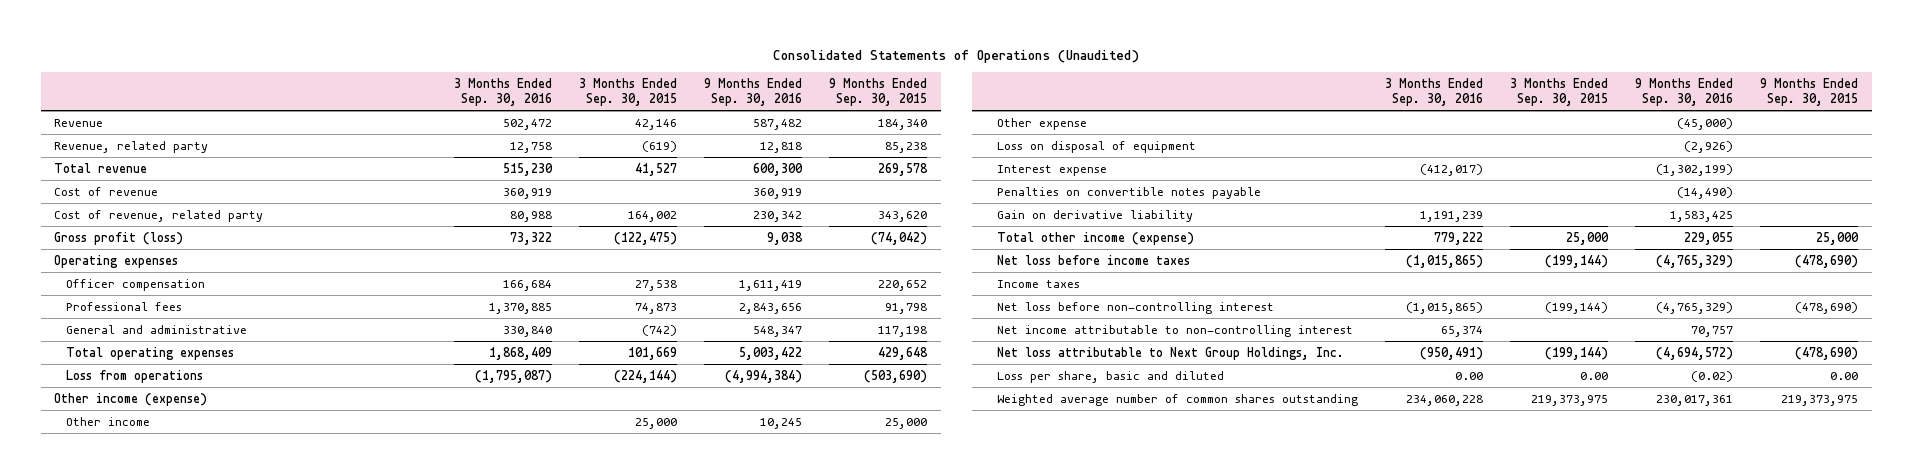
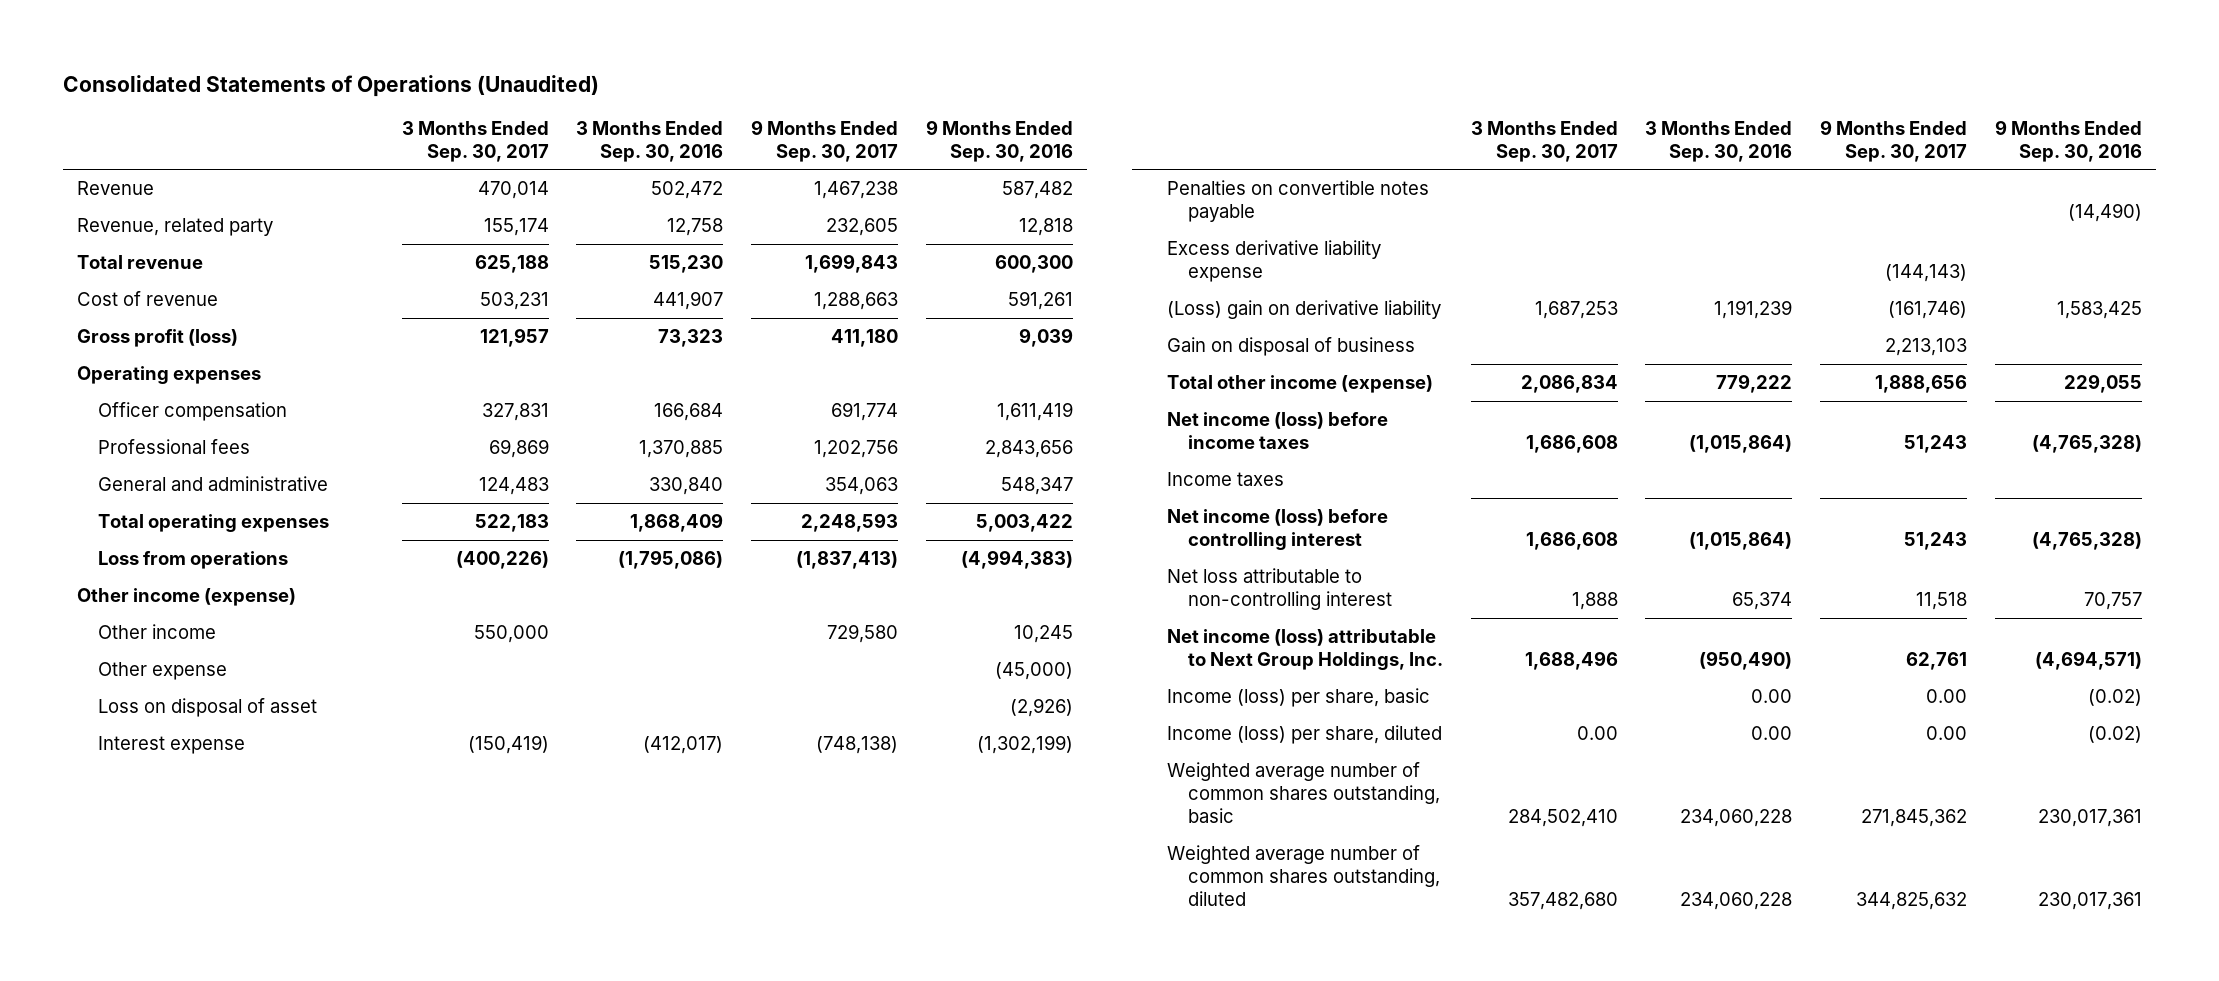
- | 3 Months Ended Sep. 30, 2016 | 3 Months Ended Sep. 30, 2015 | 9 Months Ended Sep. 30, 2016 | 9 Months Ended Sep. 30, 2015
+ | 3 Months Ended Sep. 30, 2017 | 3 Months Ended Sep. 30, 2016 | 9 Months Ended Sep. 30, 2017 | 9 Months Ended Sep. 30, 2016
- Cost of revenue | 360,919 | | 360,919 |
- Cost of revenue, related party | 80,988 | 164,002 | 230,342 | 343,620
- Gross profit (loss) | 73,322 | (122,475) | 9,038 | (74,042)
+ Cost of revenue | 503,231 | 441,907 | 1,288,663 | 591,261
+ Gross profit (loss) | 121,957 | 73,323 | 411,180 | 9,039
- Loss from operations | (1,795,087) | (224,144) | (4,994,384) | (503,690)
+ Loss from operations | (400,226) | (1,795,086) | (1,837,413) | (4,994,383)
- Loss on disposal of equipment | | | (2,926) |
+ Loss on disposal of asset | | | | (2,926)
- Gain on derivative liability | 1,191,239 | | 1,583,425 |
+ Excess derivative liability expense | | | (144,143) |
+ (Loss) gain on derivative liability | 1,687,253 | 1,191,239 | (161,746) | 1,583,425
+ Gain on disposal of business | | | 2,213,103 |
- Net loss before income taxes | (1,015,865) | (199,144) | (4,765,329) | (478,690)
+ Net income (loss) before income taxes | 1,686,608 | (1,015,864) | 51,243 | (4,765,328)
- Net loss before non-controlling interest | (1,015,865) | (199,144) | (4,765,329) | (478,690)
- Net income attributable to non-controlling interest | 65,374 | | 70,757 |
- Net loss attributable to Next Group Holdings, Inc. | (950,491) | (199,144) | (4,694,572) | (478,690)
- Loss per share, basic and diluted | 0.00 | 0.00 | (0.02) | 0.00
- Weighted average number of common shares outstanding | 234,060,228 | 219,373,975 | 230,017,361 | 219,373,975
+ Net income (loss) before controlling interest | 1,686,608 | (1,015,864) | 51,243 | (4,765,328)
+ Net loss attributable to non-controlling interest | 1,888 | 65,374 | 11,518 | 70,757
+ Net income (loss) attributable to Next Group Holdings, Inc. | 1,688,496 | (950,490) | 62,761 | (4,694,571)
+ Income (loss) per share, basic | | 0.00 | 0.00 | (0.02)
+ Income (loss) per share, diluted | 0.00 | 0.00 | 0.00 | (0.02)
+ Weighted average number of common shares outstanding, basic | 284,502,410 | 234,060,228 | 271,845,362 | 230,017,361
+ Weighted average number of common shares outstanding, diluted | 357,482,680 | 234,060,228 | 344,825,632 | 230,017,361

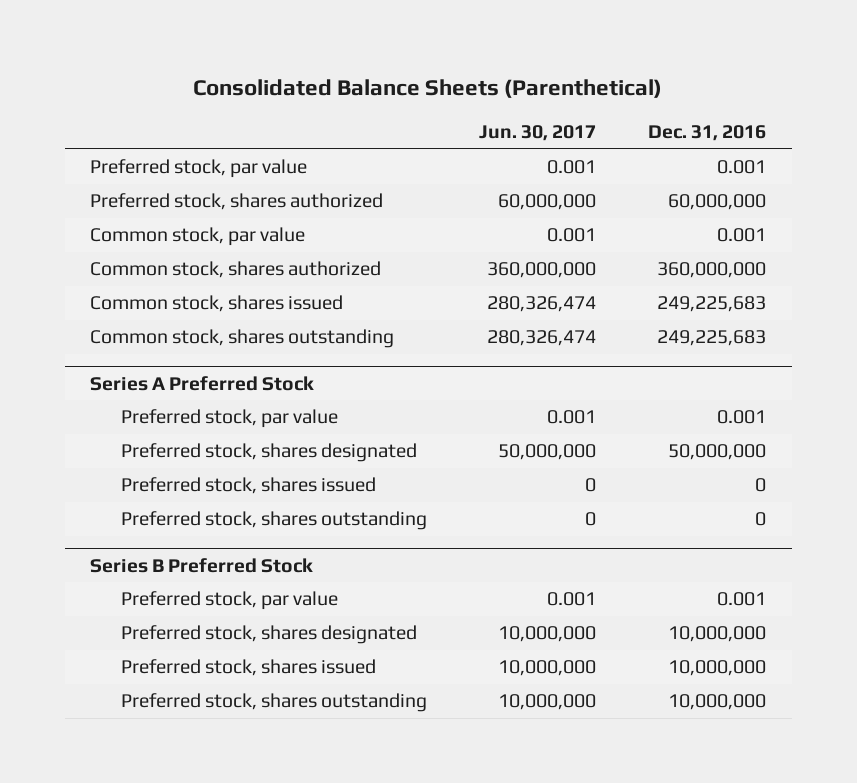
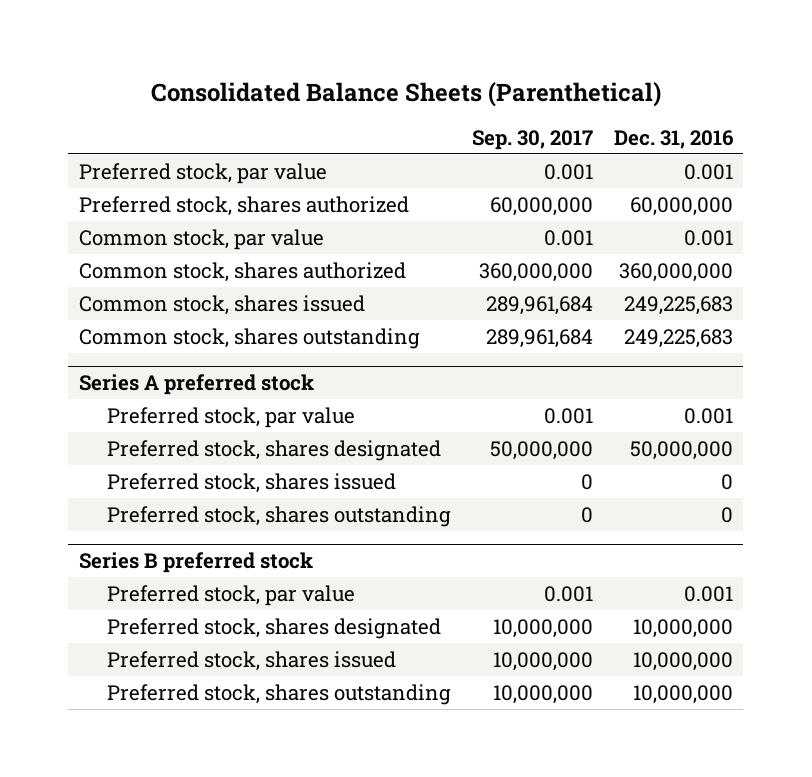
- | Jun. 30, 2017 | Dec. 31, 2016
+ | Sep. 30, 2017 | Dec. 31, 2016
- Series A Preferred Stock
+ Series A preferred stock
- Series B Preferred Stock
+ Series B preferred stock

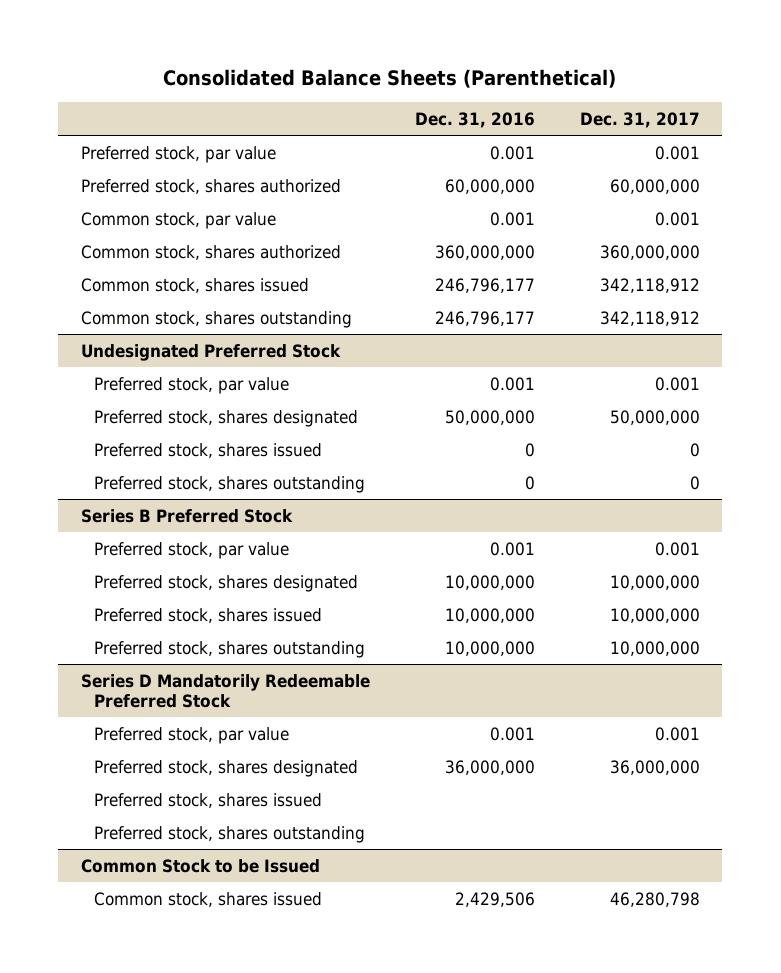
- | Sep. 30, 2017 | Dec. 31, 2016
+ | Dec. 31, 2016 | Dec. 31, 2017
- Common stock, shares issued | 289,961,684 | 249,225,683
- Common stock, shares outstanding | 289,961,684 | 249,225,683
- Series A preferred stock
+ Common stock, shares issued | 246,796,177 | 342,118,912
+ Common stock, shares outstanding | 246,796,177 | 342,118,912
+ Undesignated Preferred Stock
- Series B preferred stock
+ Series B Preferred Stock
+ Series D Mandatorily Redeemable Preferred Stock
+ Preferred stock, par value | 0.001 | 0.001
+ Preferred stock, shares designated | 36,000,000 | 36,000,000
+ Preferred stock, shares issued
+ Preferred stock, shares outstanding
+ Common Stock to be Issued
+ Common stock, shares issued | 2,429,506 | 46,280,798

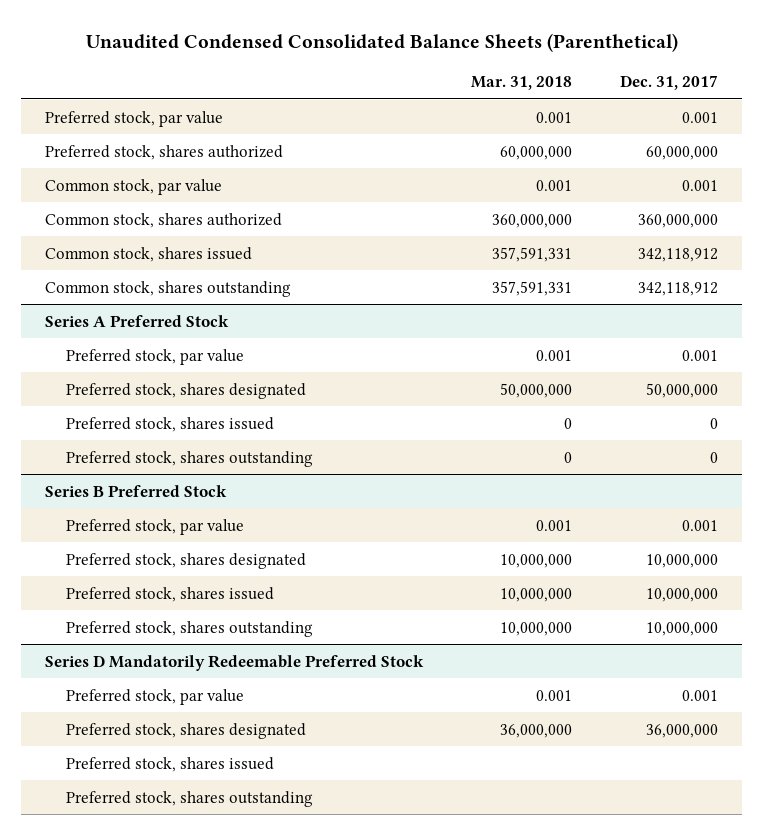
- Consolidated Balance Sheets (Parenthetical)
+ Unaudited Condensed Consolidated Balance Sheets (Parenthetical)
- | Dec. 31, 2016 | Dec. 31, 2017
+ | Mar. 31, 2018 | Dec. 31, 2017
- Undesignated Preferred Stock
+ Series A Preferred Stock
- Common Stock to be Issued
- Common stock, shares issued | 2,429,506 | 46,280,798

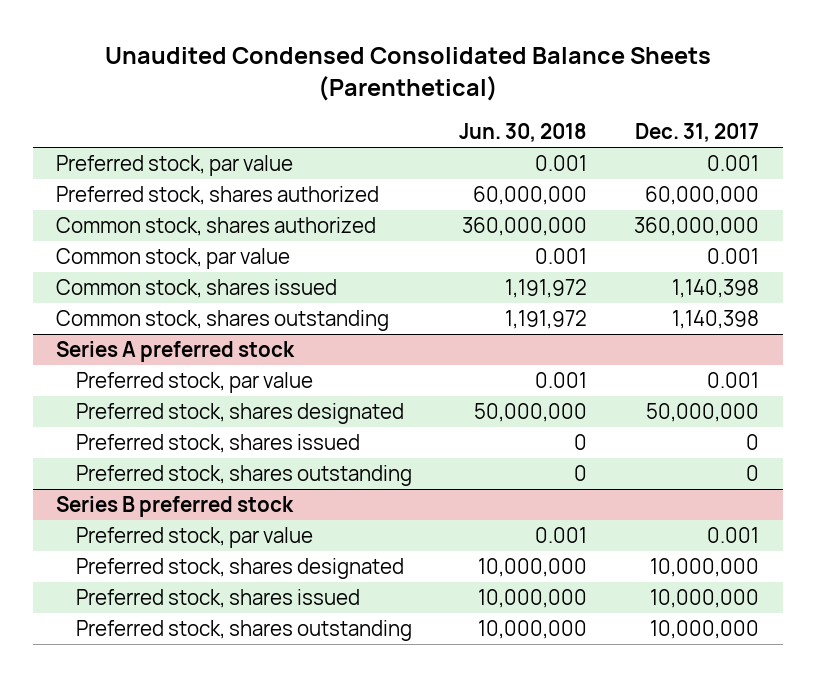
- | Mar. 31, 2018 | Dec. 31, 2017
+ | Jun. 30, 2018 | Dec. 31, 2017
- Common stock, shares issued | 357,591,331 | 342,118,912
- Common stock, shares outstanding | 357,591,331 | 342,118,912
- Series A Preferred Stock
moved down: Common stock, par value | 0.001 | 0.001
+ Common stock, shares issued | 1,191,972 | 1,140,398
+ Common stock, shares outstanding | 1,191,972 | 1,140,398
+ Series A preferred stock
- Series B Preferred Stock
+ Series B preferred stock
- Series D Mandatorily Redeemable Preferred Stock
- Preferred stock, par value | 0.001 | 0.001
- Preferred stock, shares designated | 36,000,000 | 36,000,000
- Preferred stock, shares issued
- Preferred stock, shares outstanding

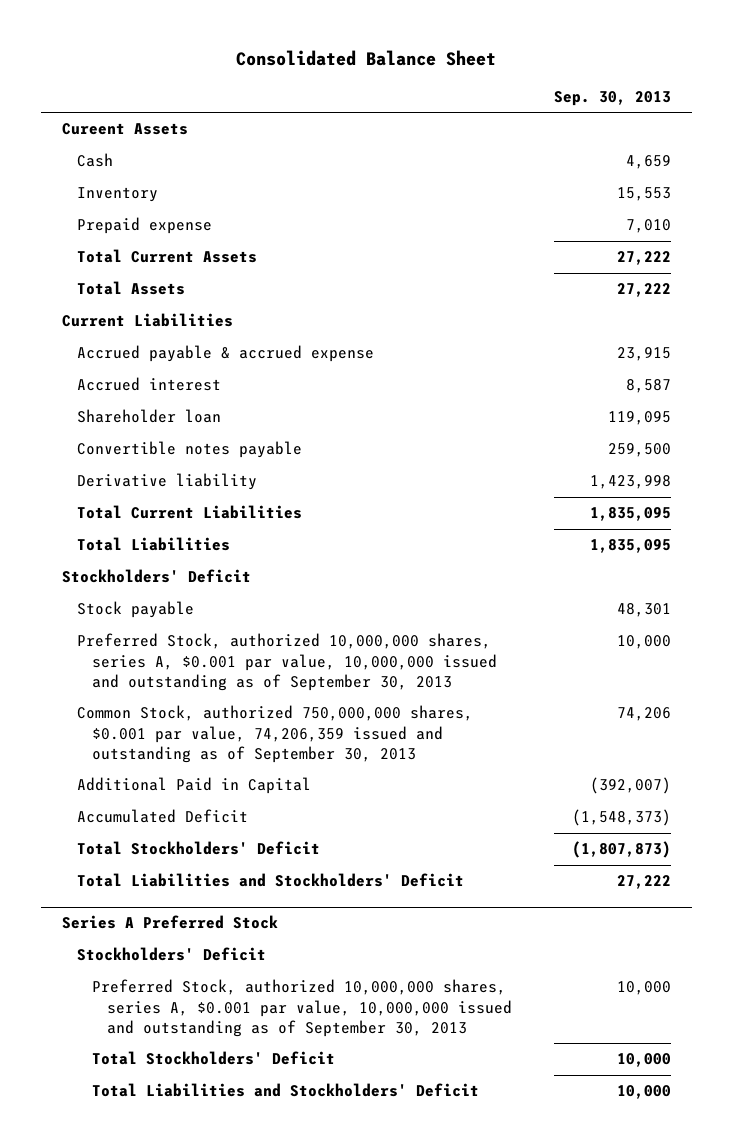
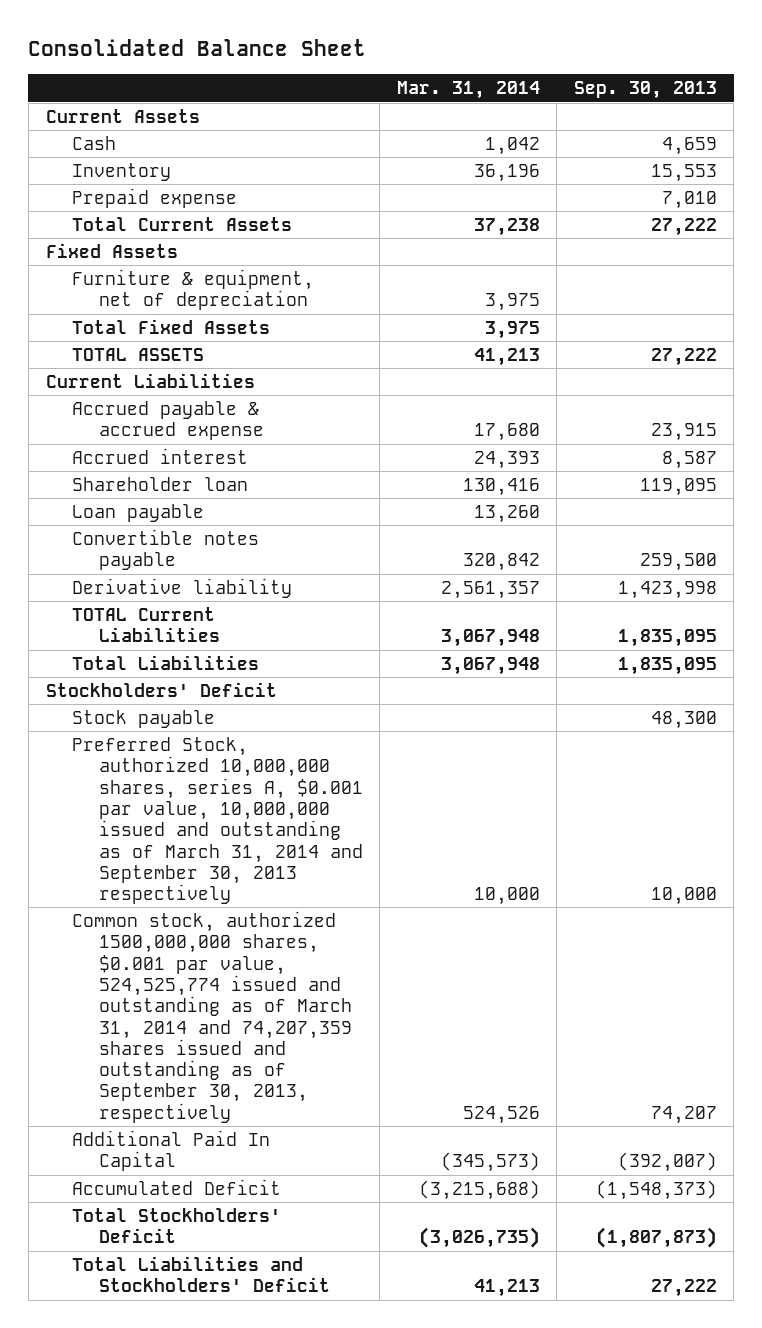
- | Sep. 30, 2013
+ | Mar. 31, 2014 | Sep. 30, 2013
- Cureent Assets
+ Current Assets
- Total Assets | 27,222
+ Fixed Assets
+ Furniture & equipment, net of depreciation | 3,975 |
+ Total Fixed Assets | 3,975 |
+ TOTAL ASSETS | 41,213 | 27,222
+ Loan payable | 13,260 |
- Total Current Liabilities | 1,835,095
+ TOTAL Current Liabilities | 3,067,948 | 1,835,095
- Stock payable | 48,301
- Preferred Stock, authorized 10,000,000 shares, series A, $0.001 par value, 10,000,000 issued and outstanding as of September 30, 2013 | 10,000
- Common Stock, authorized 750,000,000 shares, $0.001 par value, 74,206,359 issued and outstanding as of September 30, 2013 | 74,206
- Additional Paid in Capital | (392,007)
+ Stock payable | | 48,300
+ Preferred Stock, authorized 10,000,000 shares, series A, $0.001 par value, 10,000,000 issued and outstanding as of March 31, 2014 and September 30, 2013 respectively | 10,000 | 10,000
+ Common stock, authorized 1500,000,000 shares, $0.001 par value, 524,525,774 issued and outstanding as of March 31, 2014 and 74,207,359 shares issued and outstanding as of September 30, 2013, respectively | 524,526 | 74,207
+ Additional Paid In Capital | (345,573) | (392,007)
- Series A Preferred Stock
- Stockholders' Deficit
- Preferred Stock, authorized 10,000,000 shares, series A, $0.001 par value, 10,000,000 issued and outstanding as of September 30, 2013 | 10,000
- Total Stockholders' Deficit | 10,000
- Total Liabilities and Stockholders' Deficit | 10,000

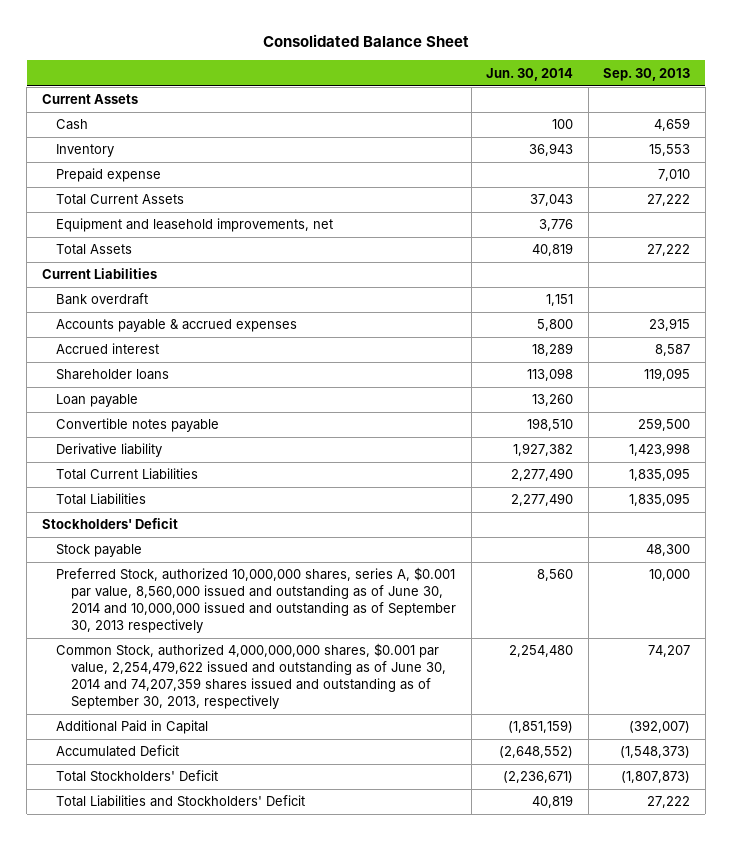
- | Mar. 31, 2014 | Sep. 30, 2013
+ | Jun. 30, 2014 | Sep. 30, 2013
- Fixed Assets
- Furniture & equipment, net of depreciation | 3,975 |
- Total Fixed Assets | 3,975 |
- TOTAL ASSETS | 41,213 | 27,222
+ Equipment and leasehold improvements, net | 3,776 |
+ Total Assets | 40,819 | 27,222
- Accrued payable & accrued expense | 17,680 | 23,915
+ Bank overdraft | 1,151 |
+ Accounts payable & accrued expenses | 5,800 | 23,915
- Shareholder loan | 130,416 | 119,095
+ Shareholder loans | 113,098 | 119,095
- TOTAL Current Liabilities | 3,067,948 | 1,835,095
+ Total Current Liabilities | 2,277,490 | 1,835,095
- Preferred Stock, authorized 10,000,000 shares, series A, $0.001 par value, 10,000,000 issued and outstanding as of March 31, 2014 and September 30, 2013 respectively | 10,000 | 10,000
- Common stock, authorized 1500,000,000 shares, $0.001 par value, 524,525,774 issued and outstanding as of March 31, 2014 and 74,207,359 shares issued and outstanding as of September 30, 2013, respectively | 524,526 | 74,207
- Additional Paid In Capital | (345,573) | (392,007)
+ Preferred Stock, authorized 10,000,000 shares, series A, $0.001 par value, 8,560,000 issued and outstanding as of June 30, 2014 and 10,000,000 issued and outstanding as of September 30, 2013 respectively | 8,560 | 10,000
+ Common Stock, authorized 4,000,000,000 shares, $0.001 par value, 2,254,479,622 issued and outstanding as of June 30, 2014 and 74,207,359 shares issued and outstanding as of September 30, 2013, respectively | 2,254,480 | 74,207
+ Additional Paid in Capital | (1,851,159) | (392,007)

